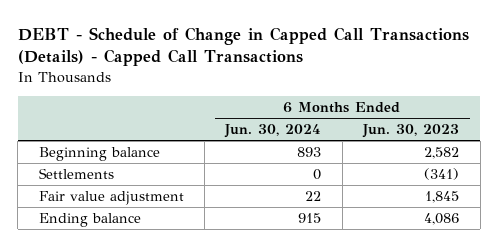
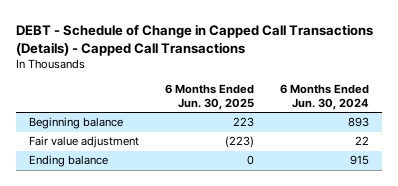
- | 6 Months Ended Jun. 30, 2024 | 6 Months Ended Jun. 30, 2023
+ | 6 Months Ended Jun. 30, 2025 | 6 Months Ended Jun. 30, 2024
- Settlements | 0 | (341)

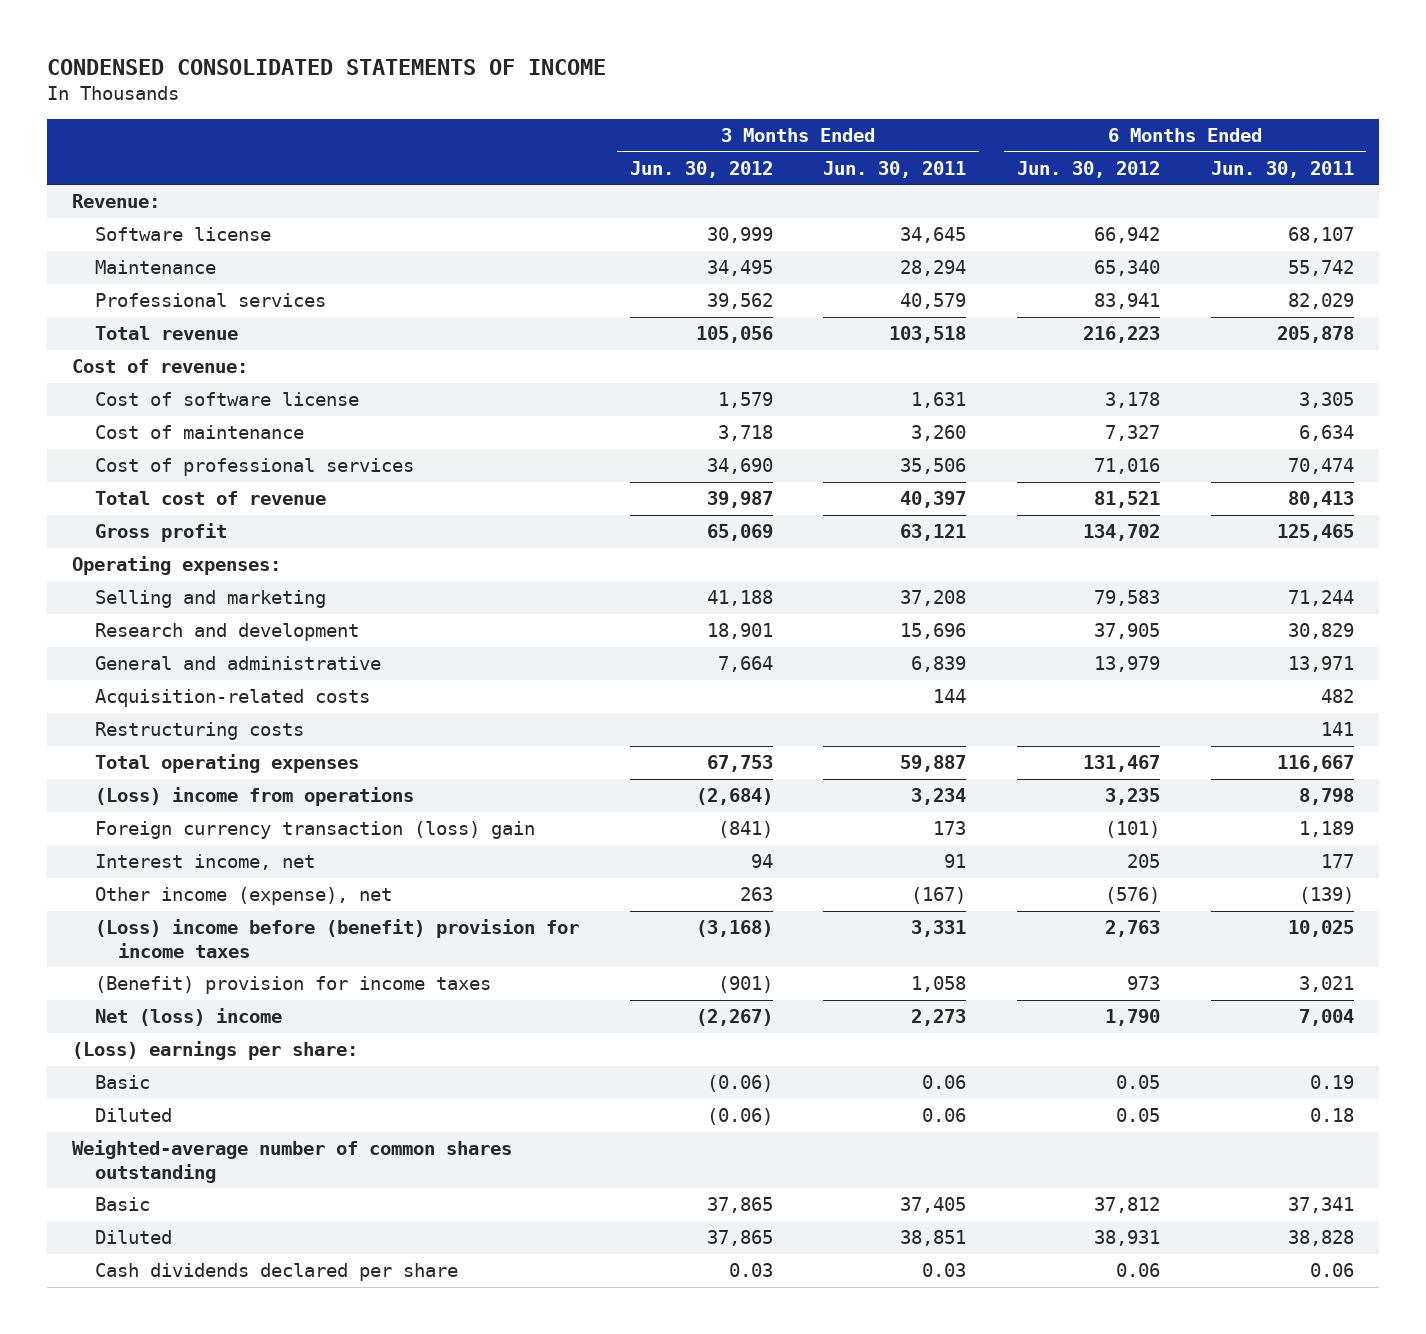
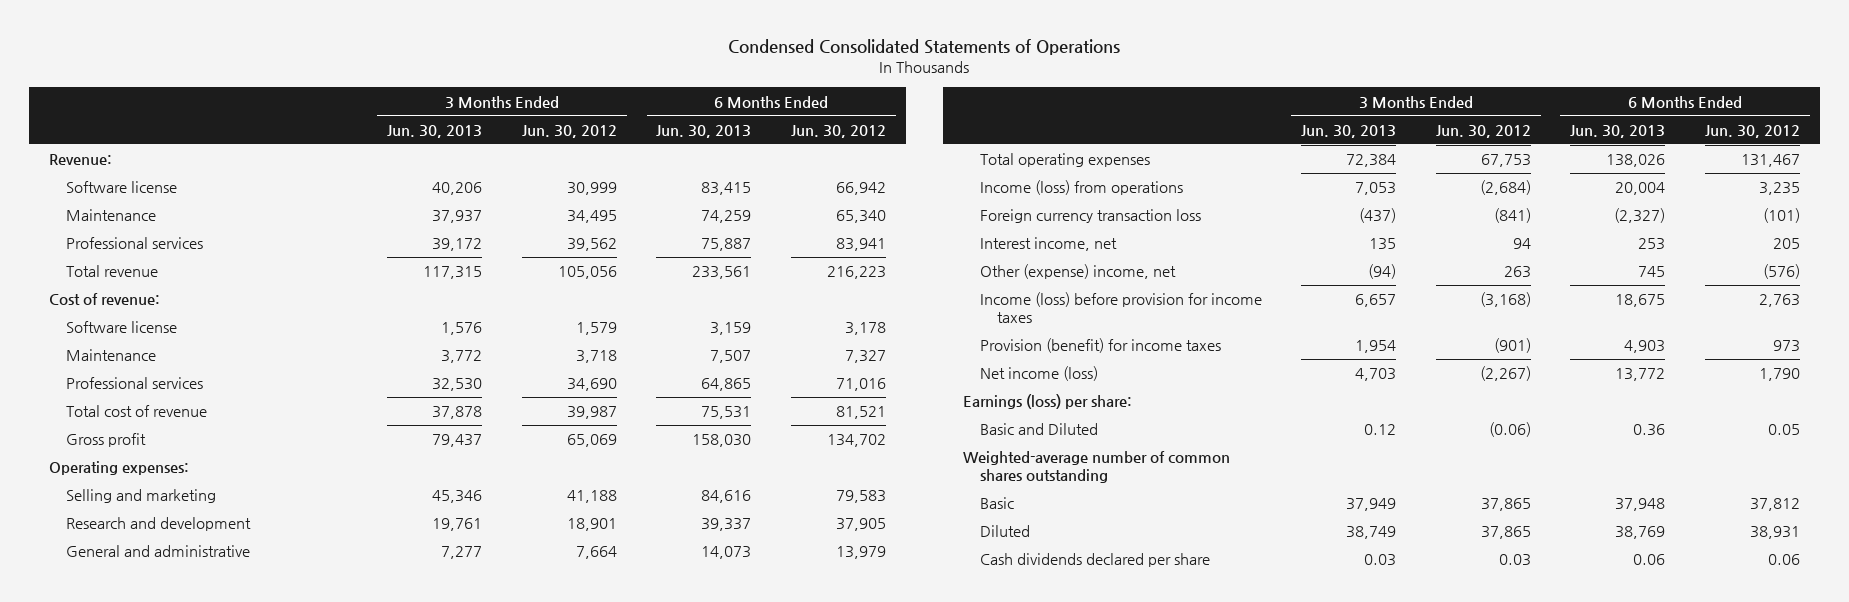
- CONDENSED CONSOLIDATED STATEMENTS OF INCOME
+ Condensed Consolidated Statements of Operations
- | 3 Months Ended Jun. 30, 2012 | 3 Months Ended Jun. 30, 2011 | 6 Months Ended Jun. 30, 2012 | 6 Months Ended Jun. 30, 2011
+ | 3 Months Ended Jun. 30, 2013 | 3 Months Ended Jun. 30, 2012 | 6 Months Ended Jun. 30, 2013 | 6 Months Ended Jun. 30, 2012
- Cost of software license | 1,579 | 1,631 | 3,178 | 3,305
- Cost of maintenance | 3,718 | 3,260 | 7,327 | 6,634
- Cost of professional services | 34,690 | 35,506 | 71,016 | 70,474
+ Software license | 1,576 | 1,579 | 3,159 | 3,178
+ Maintenance | 3,772 | 3,718 | 7,507 | 7,327
+ Professional services | 32,530 | 34,690 | 64,865 | 71,016
- Acquisition-related costs | | 144 | | 482
- Restructuring costs | | | | 141
- (Loss) income from operations | (2,684) | 3,234 | 3,235 | 8,798
- Foreign currency transaction (loss) gain | (841) | 173 | (101) | 1,189
+ Income (loss) from operations | 7,053 | (2,684) | 20,004 | 3,235
+ Foreign currency transaction loss | (437) | (841) | (2,327) | (101)
- Other income (expense), net | 263 | (167) | (576) | (139)
- (Loss) income before (benefit) provision for income taxes | (3,168) | 3,331 | 2,763 | 10,025
- (Benefit) provision for income taxes | (901) | 1,058 | 973 | 3,021
- Net (loss) income | (2,267) | 2,273 | 1,790 | 7,004
- (Loss) earnings per share:
- Basic | (0.06) | 0.06 | 0.05 | 0.19
- Diluted | (0.06) | 0.06 | 0.05 | 0.18
+ Other (expense) income, net | (94) | 263 | 745 | (576)
+ Income (loss) before provision for income taxes | 6,657 | (3,168) | 18,675 | 2,763
+ Provision (benefit) for income taxes | 1,954 | (901) | 4,903 | 973
+ Net income (loss) | 4,703 | (2,267) | 13,772 | 1,790
+ Earnings (loss) per share:
+ Basic and Diluted | 0.12 | (0.06) | 0.36 | 0.05

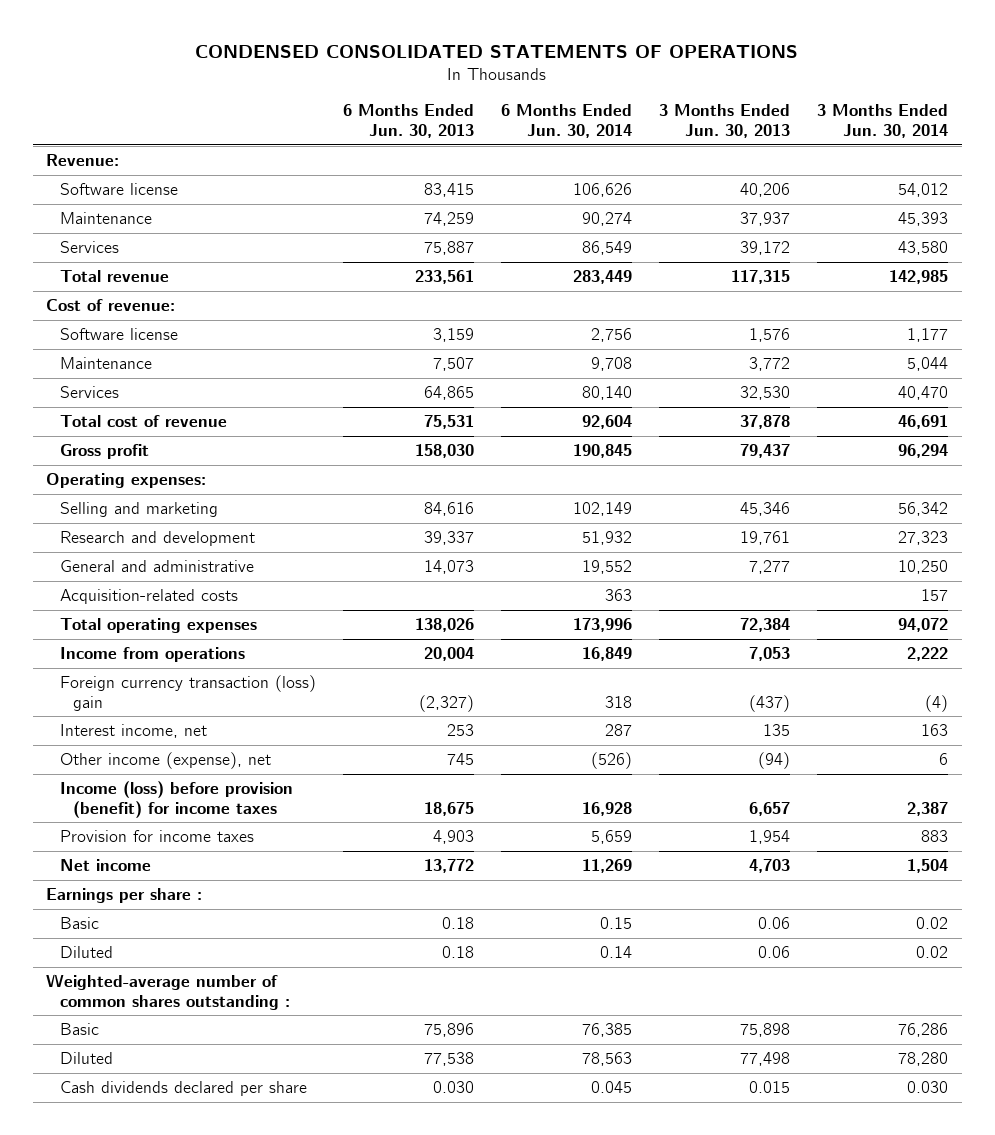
- Condensed Consolidated Statements of Operations
+ CONDENSED CONSOLIDATED STATEMENTS OF OPERATIONS
- | 3 Months Ended Jun. 30, 2013 | 3 Months Ended Jun. 30, 2012 | 6 Months Ended Jun. 30, 2013 | 6 Months Ended Jun. 30, 2012
+ | 6 Months Ended Jun. 30, 2013 | 6 Months Ended Jun. 30, 2014 | 3 Months Ended Jun. 30, 2013 | 3 Months Ended Jun. 30, 2014
- Professional services | 39,172 | 39,562 | 75,887 | 83,941
+ Services | 75,887 | 86,549 | 39,172 | 43,580
- Professional services | 32,530 | 34,690 | 64,865 | 71,016
+ Services | 64,865 | 80,140 | 32,530 | 40,470
+ Acquisition-related costs | | 363 | | 157
- Income (loss) from operations | 7,053 | (2,684) | 20,004 | 3,235
- Foreign currency transaction loss | (437) | (841) | (2,327) | (101)
+ Income from operations | 20,004 | 16,849 | 7,053 | 2,222
+ Foreign currency transaction (loss) gain | (2,327) | 318 | (437) | (4)
- Other (expense) income, net | (94) | 263 | 745 | (576)
- Income (loss) before provision for income taxes | 6,657 | (3,168) | 18,675 | 2,763
- Provision (benefit) for income taxes | 1,954 | (901) | 4,903 | 973
- Net income (loss) | 4,703 | (2,267) | 13,772 | 1,790
- Earnings (loss) per share:
- Basic and Diluted | 0.12 | (0.06) | 0.36 | 0.05
- Weighted-average number of common shares outstanding
- Basic | 37,949 | 37,865 | 37,948 | 37,812
- Diluted | 38,749 | 37,865 | 38,769 | 38,931
- Cash dividends declared per share | 0.03 | 0.03 | 0.06 | 0.06
+ Other income (expense), net | 745 | (526) | (94) | 6
+ Income (loss) before provision (benefit) for income taxes | 18,675 | 16,928 | 6,657 | 2,387
+ Provision for income taxes | 4,903 | 5,659 | 1,954 | 883
+ Net income | 13,772 | 11,269 | 4,703 | 1,504
+ Earnings per share :
+ Basic | 0.18 | 0.15 | 0.06 | 0.02
+ Diluted | 0.18 | 0.14 | 0.06 | 0.02
+ Weighted-average number of common shares outstanding :
+ Basic | 75,896 | 76,385 | 75,898 | 76,286
+ Diluted | 77,538 | 78,563 | 77,498 | 78,280
+ Cash dividends declared per share | 0.030 | 0.045 | 0.015 | 0.030

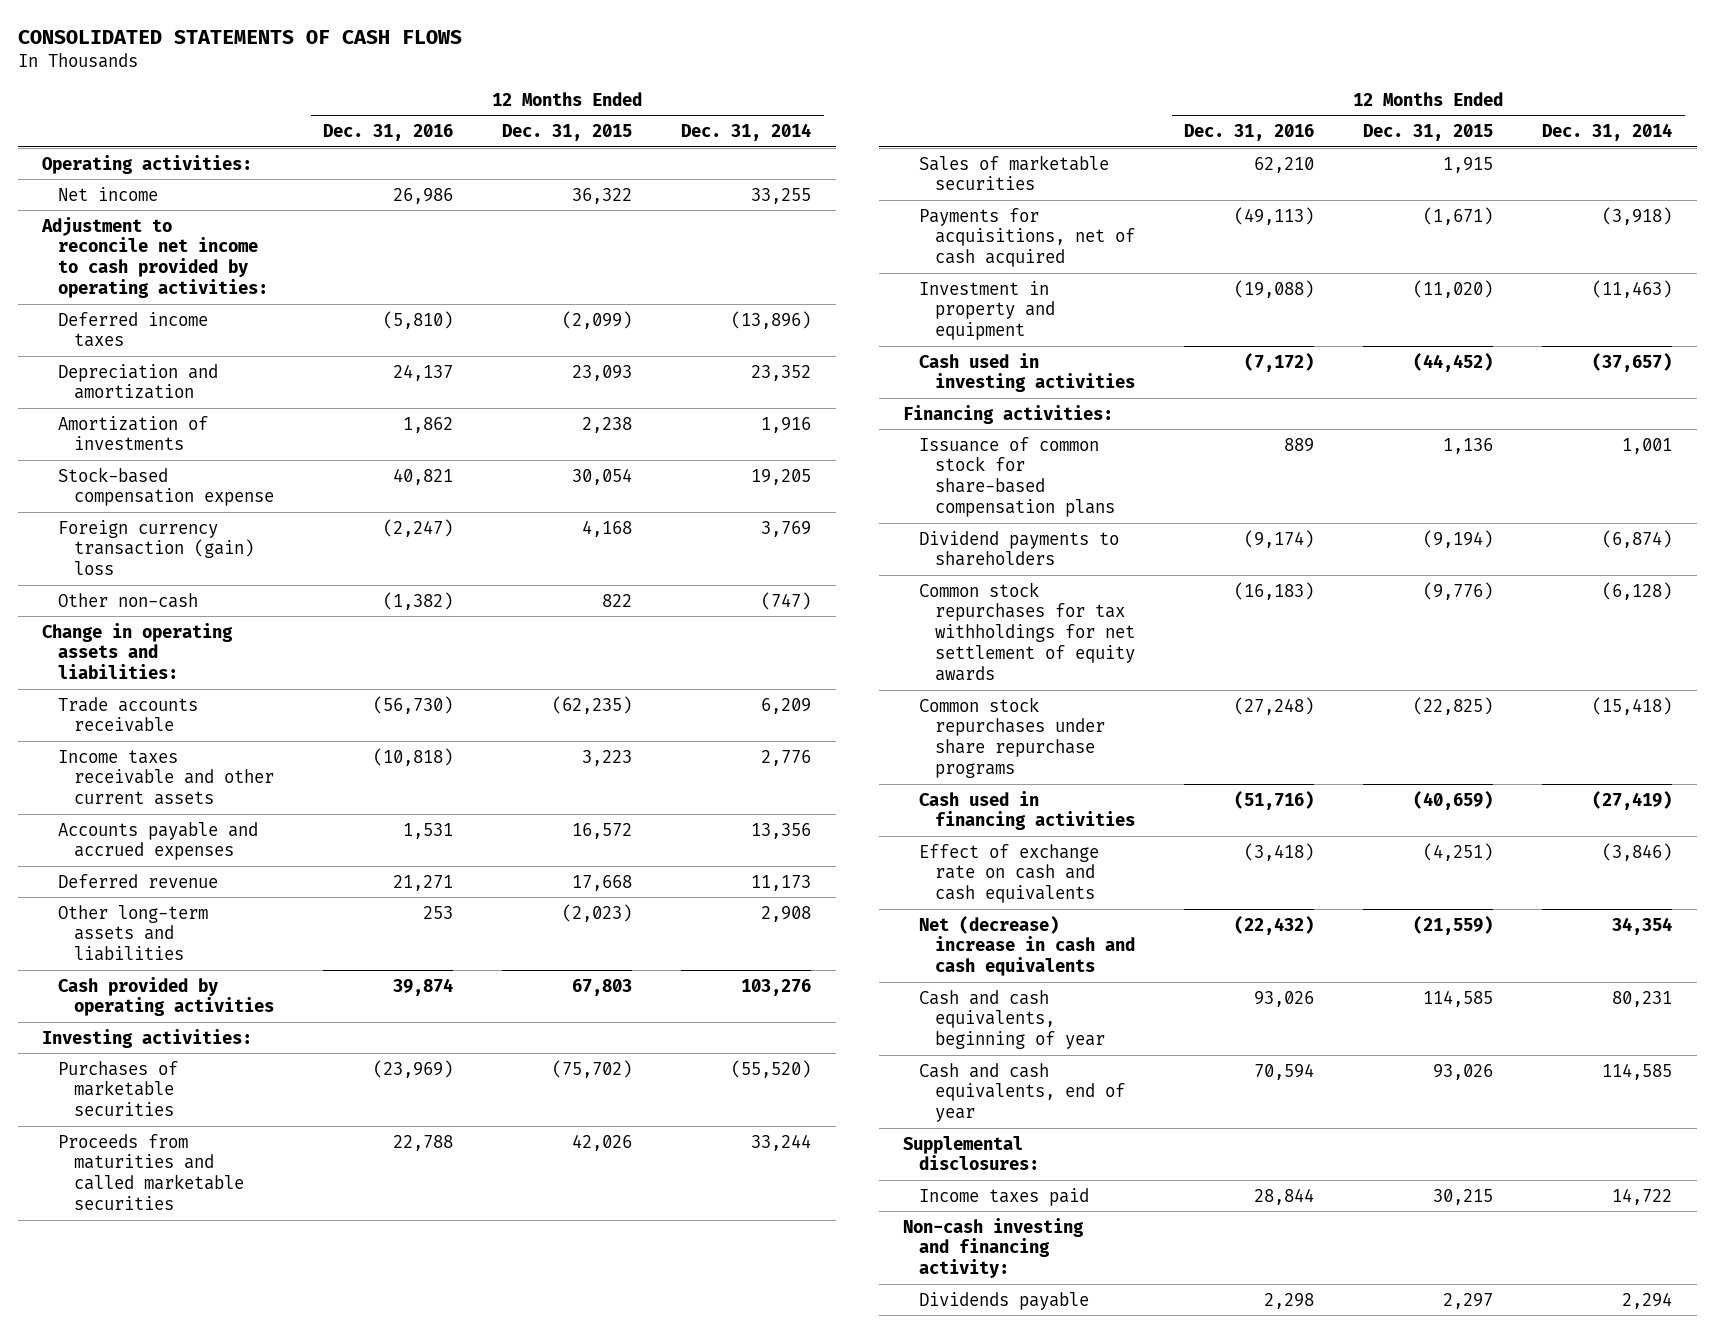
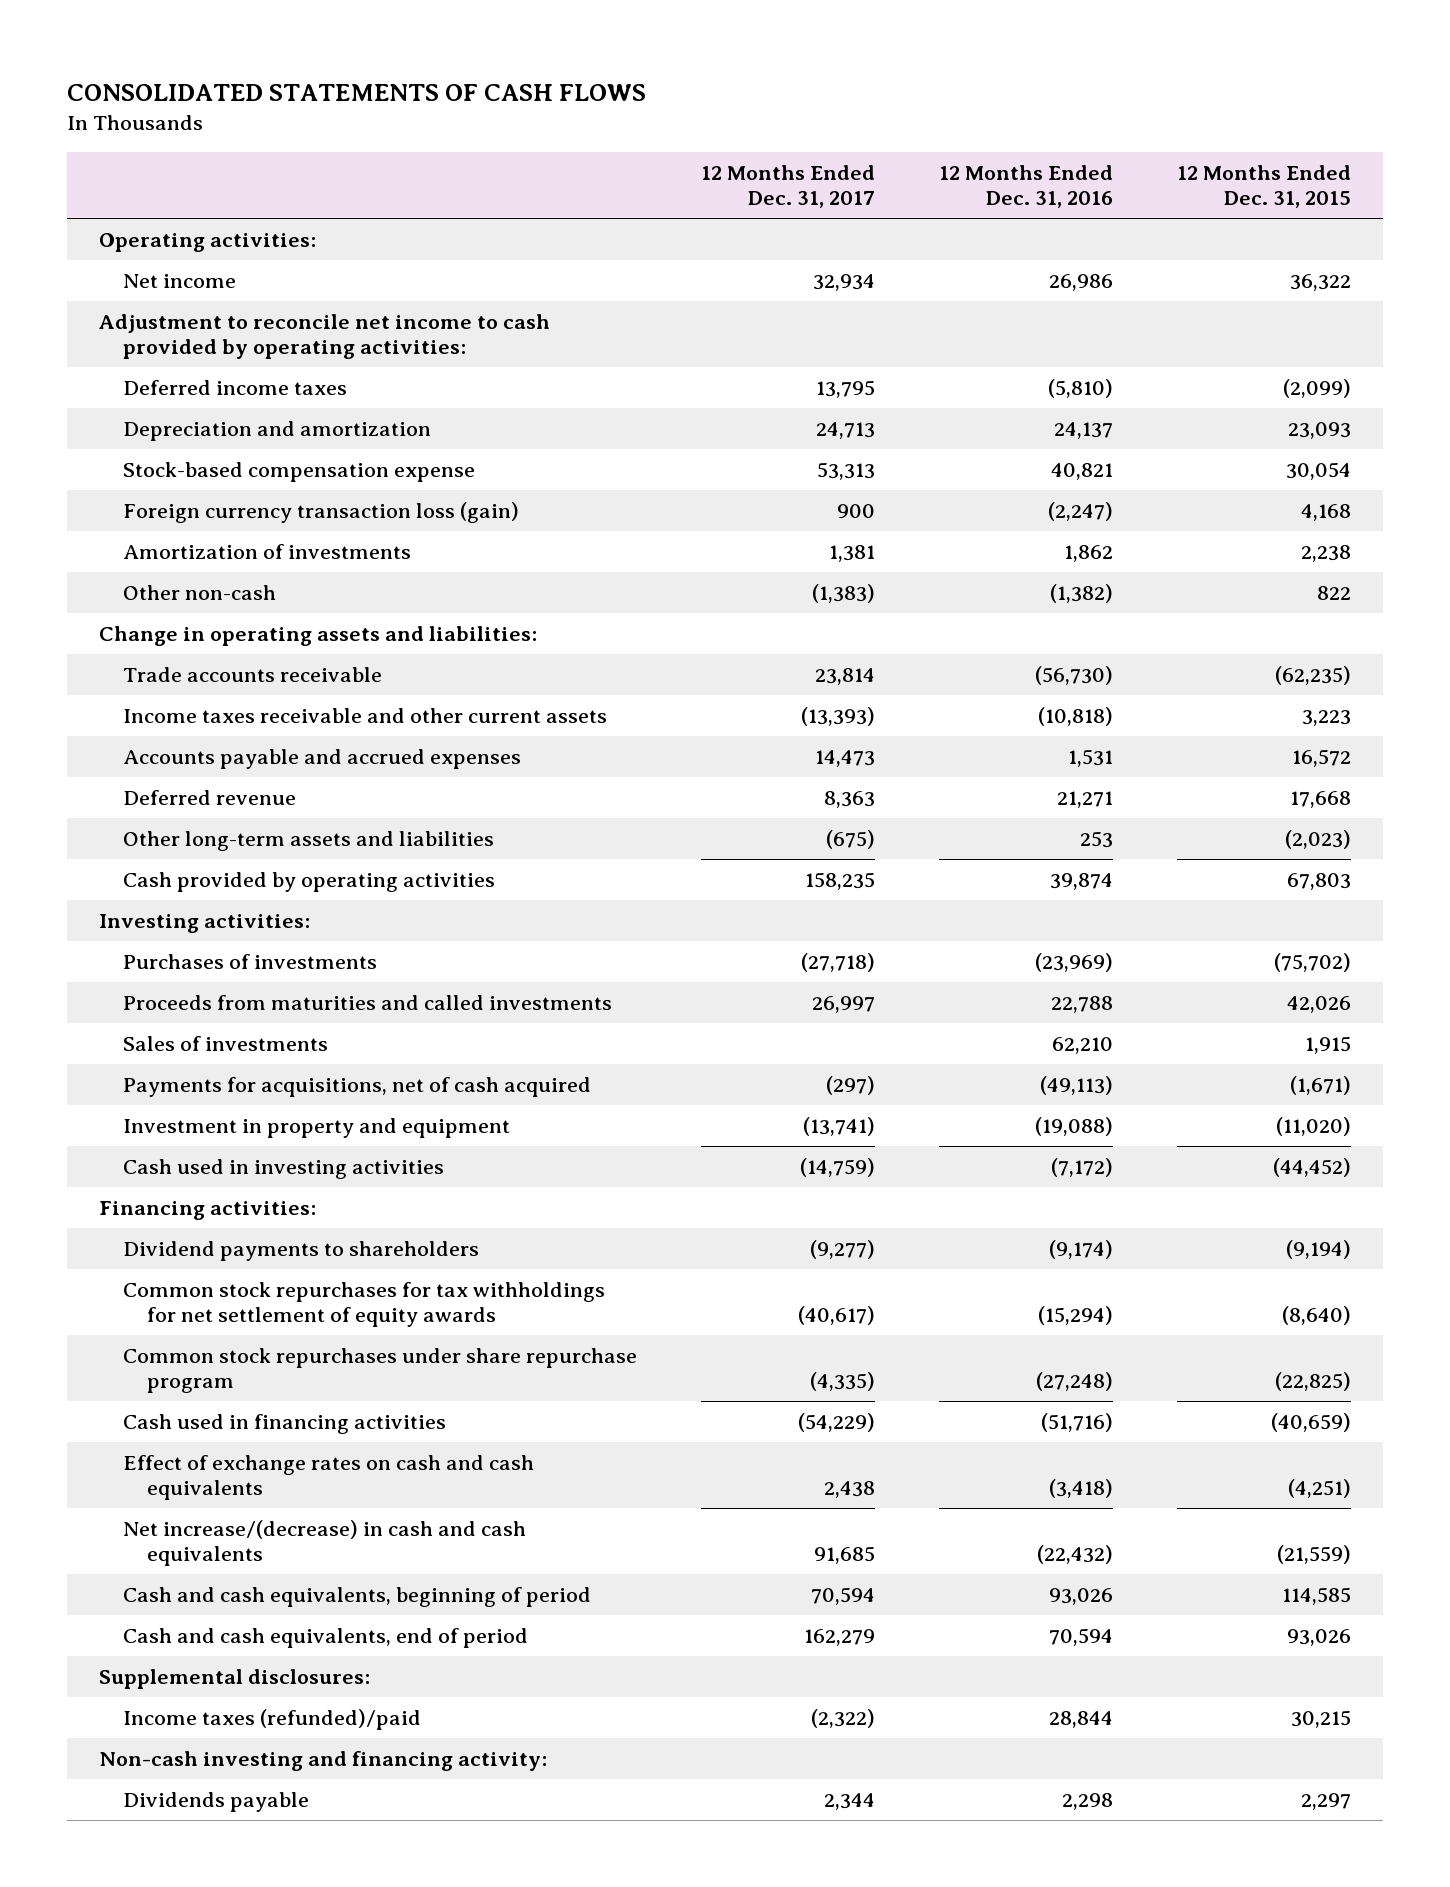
- | 12 Months Ended Dec. 31, 2016 | 12 Months Ended Dec. 31, 2015 | 12 Months Ended Dec. 31, 2014
+ | 12 Months Ended Dec. 31, 2017 | 12 Months Ended Dec. 31, 2016 | 12 Months Ended Dec. 31, 2015
- Foreign currency transaction (gain) loss | (2,247) | 4,168 | 3,769
+ Foreign currency transaction loss (gain) | 900 | (2,247) | 4,168
moved down: Amortization of investments | 1,381 | 1,862 | 2,238
- Purchases of marketable securities | (23,969) | (75,702) | (55,520)
- Proceeds from maturities and called marketable securities | 22,788 | 42,026 | 33,244
- Sales of marketable securities | 62,210 | 1,915 |
+ Purchases of investments | (27,718) | (23,969) | (75,702)
+ Proceeds from maturities and called investments | 26,997 | 22,788 | 42,026
+ Sales of investments | | 62,210 | 1,915
- Issuance of common stock for share-based compensation plans | 889 | 1,136 | 1,001
- Common stock repurchases for tax withholdings for net settlement of equity awards | (16,183) | (9,776) | (6,128)
- Common stock repurchases under share repurchase programs | (27,248) | (22,825) | (15,418)
+ Common stock repurchases for tax withholdings for net settlement of equity awards | (40,617) | (15,294) | (8,640)
+ Common stock repurchases under share repurchase program | (4,335) | (27,248) | (22,825)
- Effect of exchange rate on cash and cash equivalents | (3,418) | (4,251) | (3,846)
- Net (decrease) increase in cash and cash equivalents | (22,432) | (21,559) | 34,354
- Cash and cash equivalents, beginning of year | 93,026 | 114,585 | 80,231
- Cash and cash equivalents, end of year | 70,594 | 93,026 | 114,585
+ Effect of exchange rates on cash and cash equivalents | 2,438 | (3,418) | (4,251)
+ Net increase/(decrease) in cash and cash equivalents | 91,685 | (22,432) | (21,559)
+ Cash and cash equivalents, beginning of period | 70,594 | 93,026 | 114,585
+ Cash and cash equivalents, end of period | 162,279 | 70,594 | 93,026
- Income taxes paid | 28,844 | 30,215 | 14,722
+ Income taxes (refunded)/paid | (2,322) | 28,844 | 30,215

